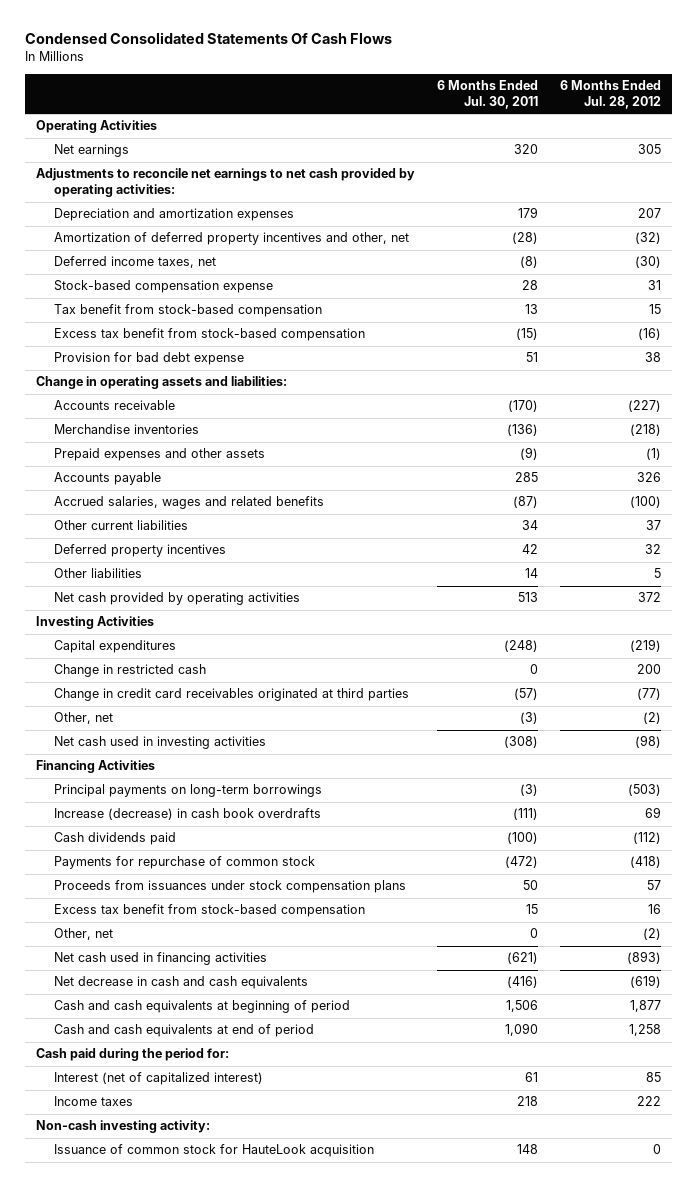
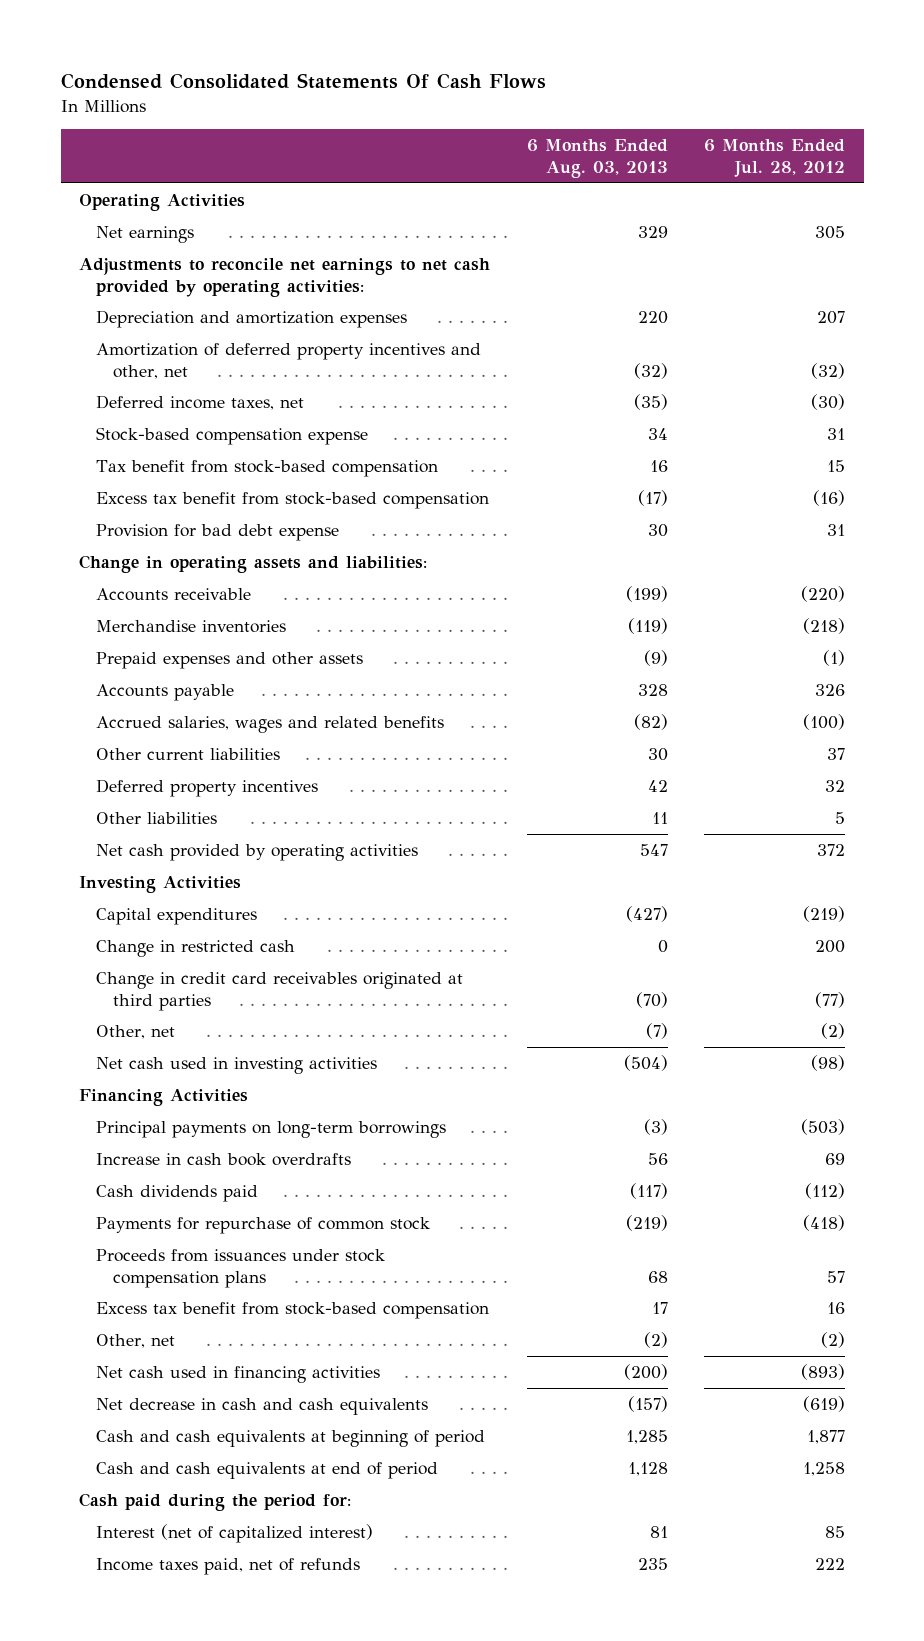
- | 6 Months Ended Jul. 30, 2011 | 6 Months Ended Jul. 28, 2012
+ | 6 Months Ended Aug. 03, 2013 | 6 Months Ended Jul. 28, 2012
- Provision for bad debt expense | 51 | 38
+ Provision for bad debt expense | 30 | 31
- Accounts receivable | (170) | (227)
+ Accounts receivable | (199) | (220)
- Increase (decrease) in cash book overdrafts | (111) | 69
+ Increase in cash book overdrafts | 56 | 69
- Income taxes | 218 | 222
- Non-cash investing activity:
- Issuance of common stock for HauteLook acquisition | 148 | 0
+ Income taxes paid, net of refunds | 235 | 222

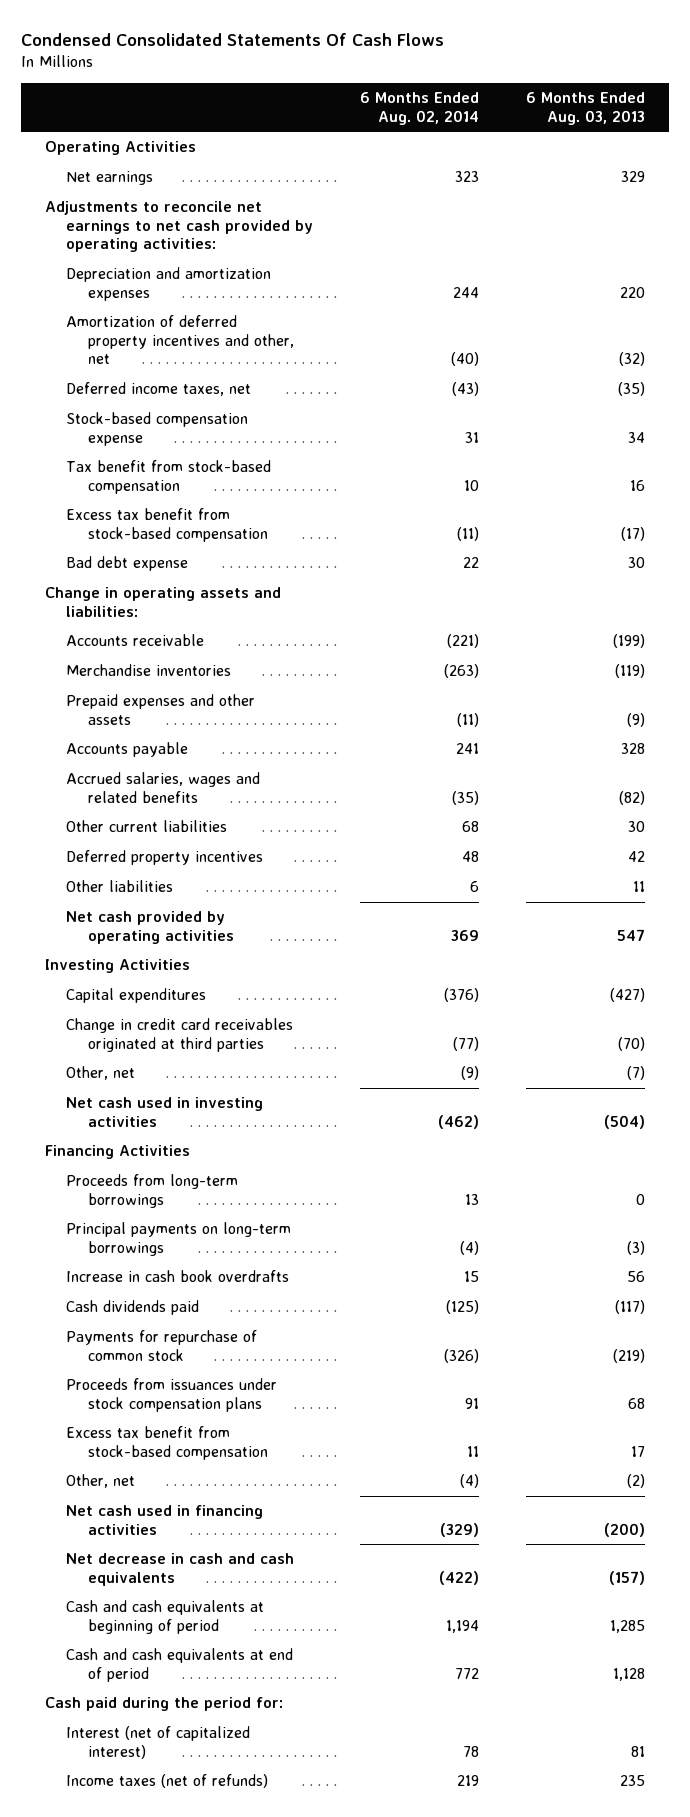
- | 6 Months Ended Aug. 03, 2013 | 6 Months Ended Jul. 28, 2012
+ | 6 Months Ended Aug. 02, 2014 | 6 Months Ended Aug. 03, 2013
- Provision for bad debt expense | 30 | 31
+ Bad debt expense | 22 | 30
- Change in restricted cash | 0 | 200
+ Proceeds from long-term borrowings | 13 | 0
- Income taxes paid, net of refunds | 235 | 222
+ Income taxes (net of refunds) | 219 | 235

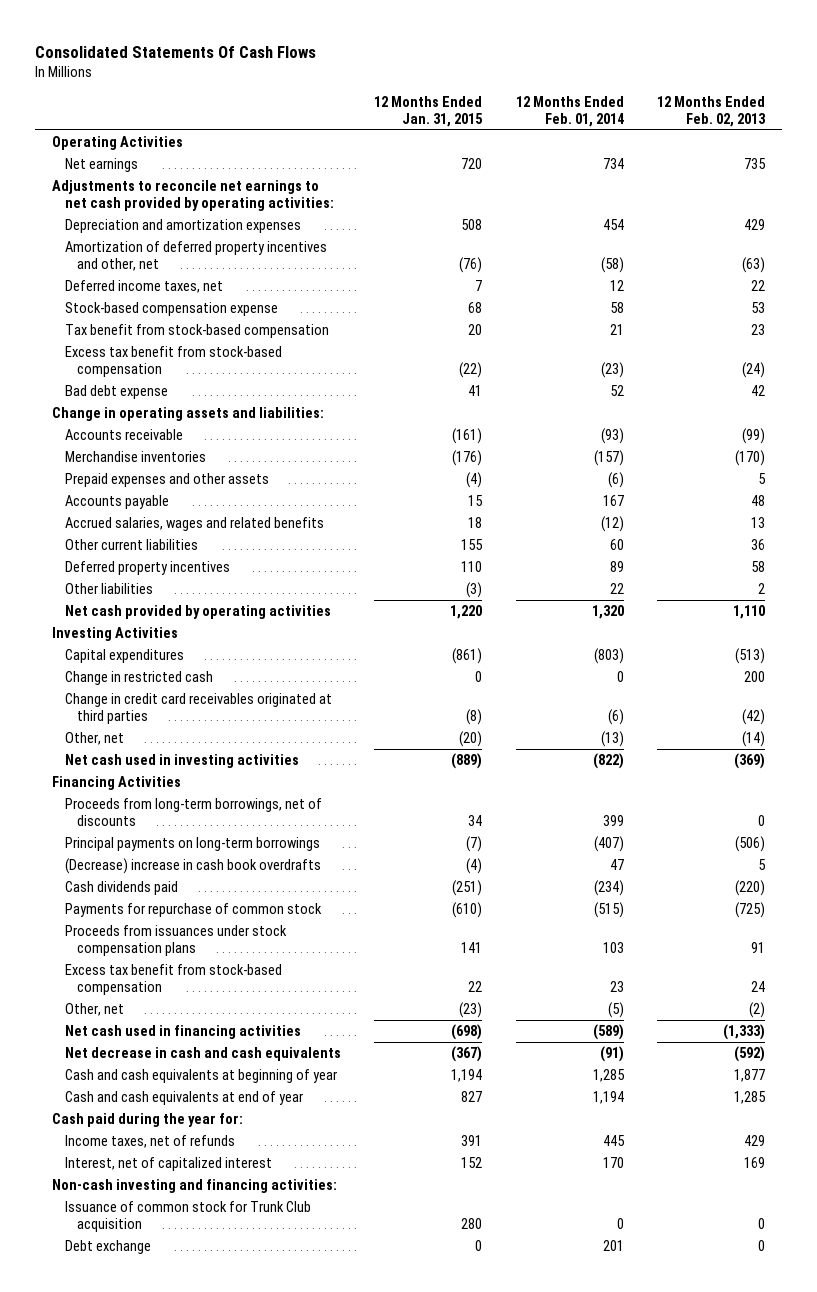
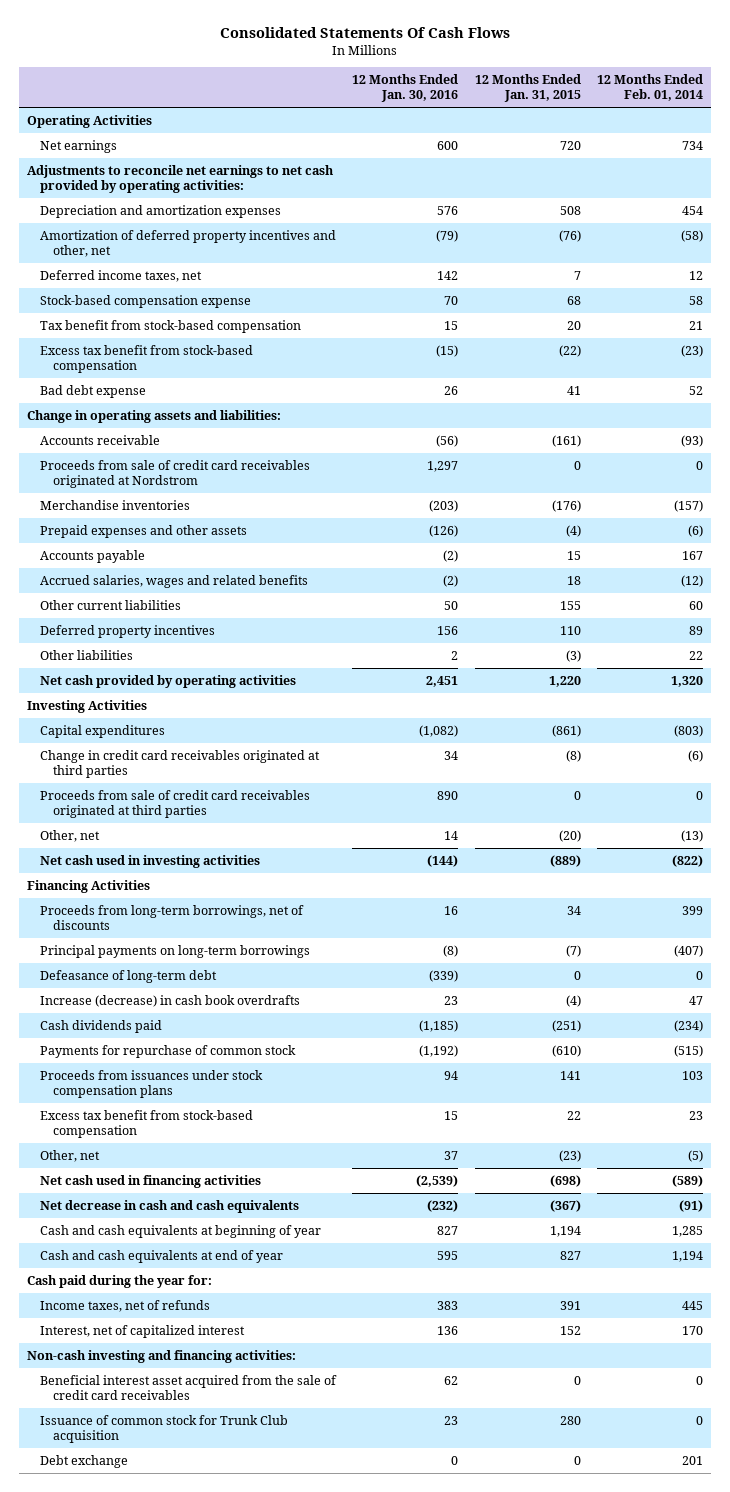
- | 12 Months Ended Jan. 31, 2015 | 12 Months Ended Feb. 01, 2014 | 12 Months Ended Feb. 02, 2013
+ | 12 Months Ended Jan. 30, 2016 | 12 Months Ended Jan. 31, 2015 | 12 Months Ended Feb. 01, 2014
+ Proceeds from sale of credit card receivables originated at Nordstrom | 1,297 | 0 | 0
- Change in restricted cash | 0 | 0 | 200
+ Proceeds from sale of credit card receivables originated at third parties | 890 | 0 | 0
- (Decrease) increase in cash book overdrafts | (4) | 47 | 5
+ Defeasance of long-term debt | (339) | 0 | 0
+ Increase (decrease) in cash book overdrafts | 23 | (4) | 47
+ Beneficial interest asset acquired from the sale of credit card receivables | 62 | 0 | 0

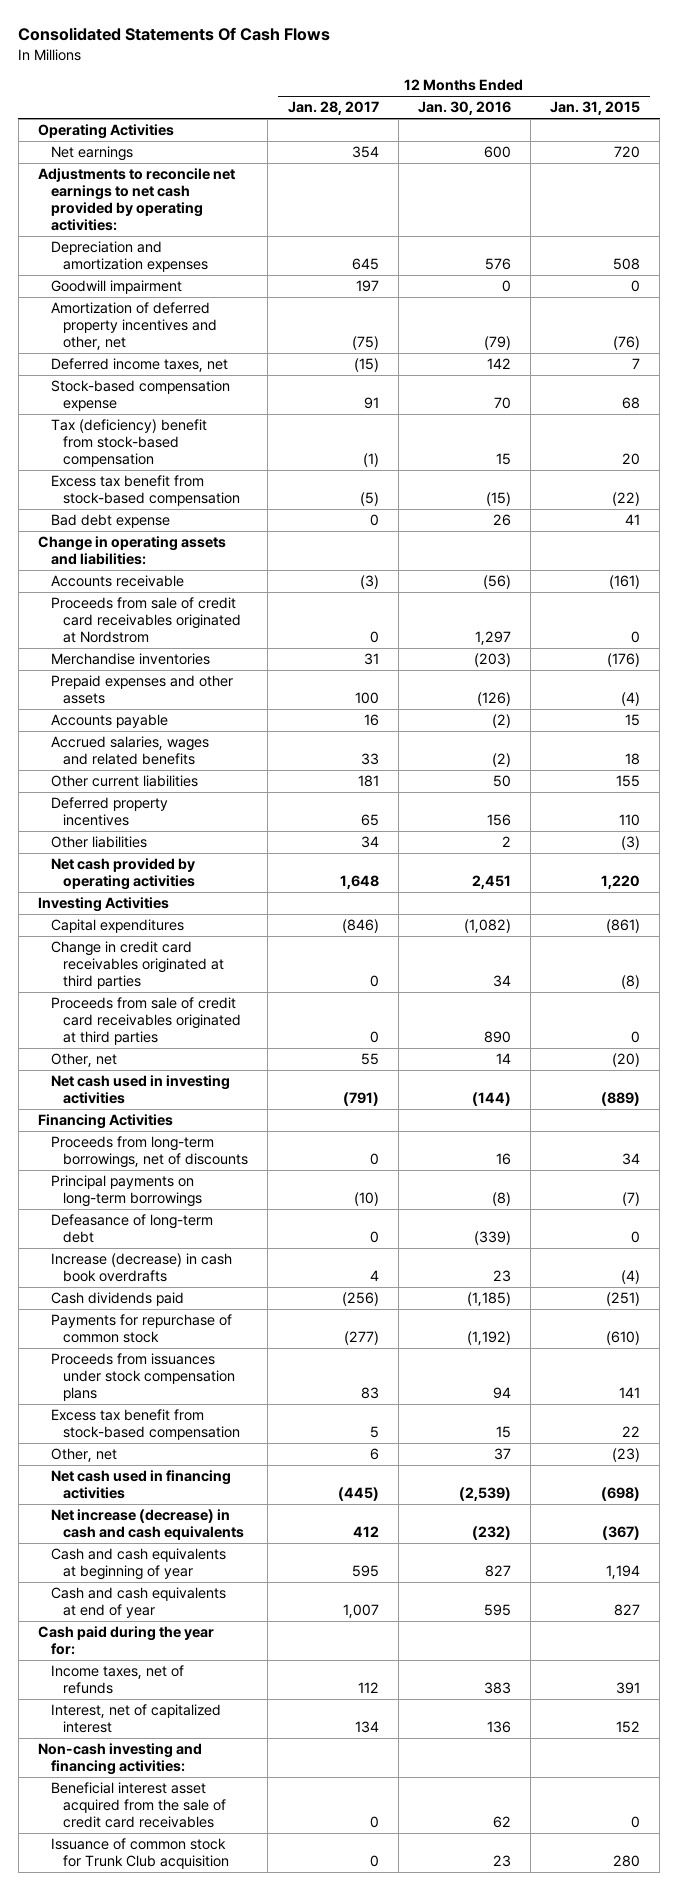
- | 12 Months Ended Jan. 30, 2016 | 12 Months Ended Jan. 31, 2015 | 12 Months Ended Feb. 01, 2014
+ | 12 Months Ended Jan. 28, 2017 | 12 Months Ended Jan. 30, 2016 | 12 Months Ended Jan. 31, 2015
+ Goodwill impairment | 197 | 0 | 0
- Tax benefit from stock-based compensation | 15 | 20 | 21
+ Tax (deficiency) benefit from stock-based compensation | (1) | 15 | 20
- Net decrease in cash and cash equivalents | (232) | (367) | (91)
+ Net increase (decrease) in cash and cash equivalents | 412 | (232) | (367)
- Debt exchange | 0 | 0 | 201

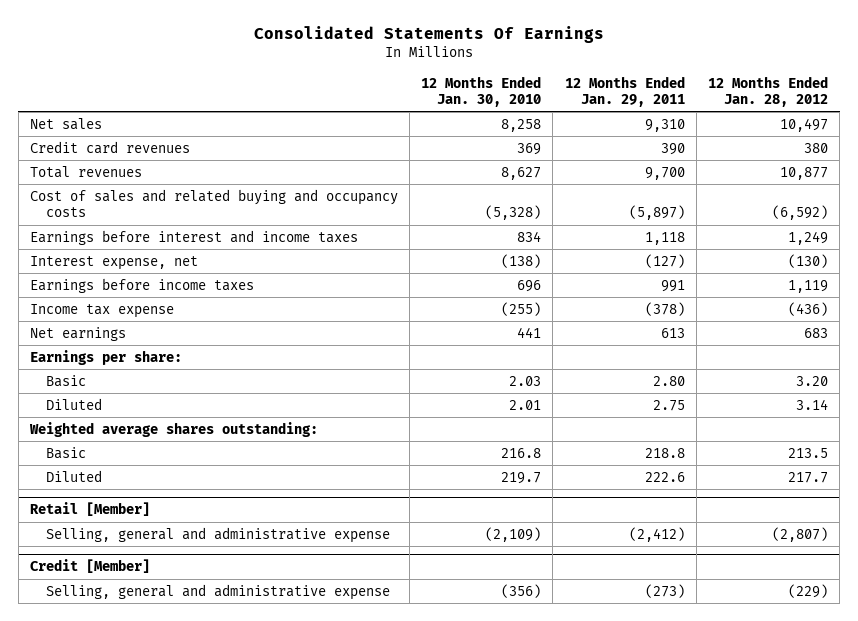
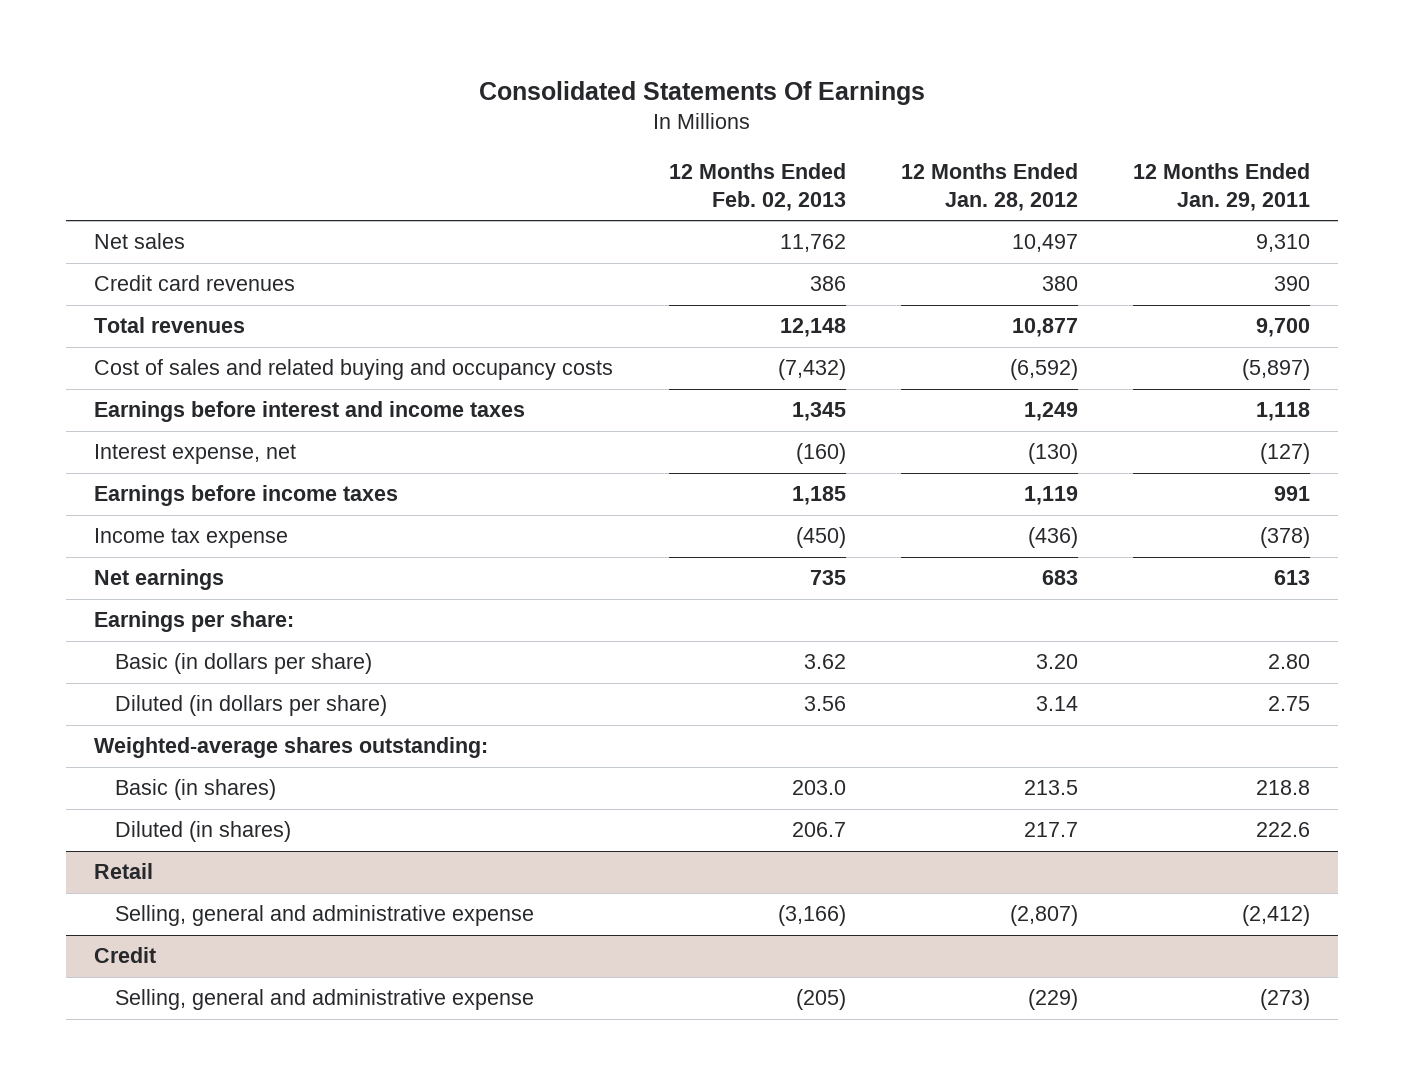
- | 12 Months Ended Jan. 30, 2010 | 12 Months Ended Jan. 29, 2011 | 12 Months Ended Jan. 28, 2012
+ | 12 Months Ended Feb. 02, 2013 | 12 Months Ended Jan. 28, 2012 | 12 Months Ended Jan. 29, 2011
- Basic | 2.03 | 2.80 | 3.20
- Diluted | 2.01 | 2.75 | 3.14
- Weighted average shares outstanding:
- Basic | 216.8 | 218.8 | 213.5
- Diluted | 219.7 | 222.6 | 217.7
- Retail [Member]
+ Basic (in dollars per share) | 3.62 | 3.20 | 2.80
+ Diluted (in dollars per share) | 3.56 | 3.14 | 2.75
+ Weighted-average shares outstanding:
+ Basic (in shares) | 203.0 | 213.5 | 218.8
+ Diluted (in shares) | 206.7 | 217.7 | 222.6
+ Retail
- Credit [Member]
+ Credit

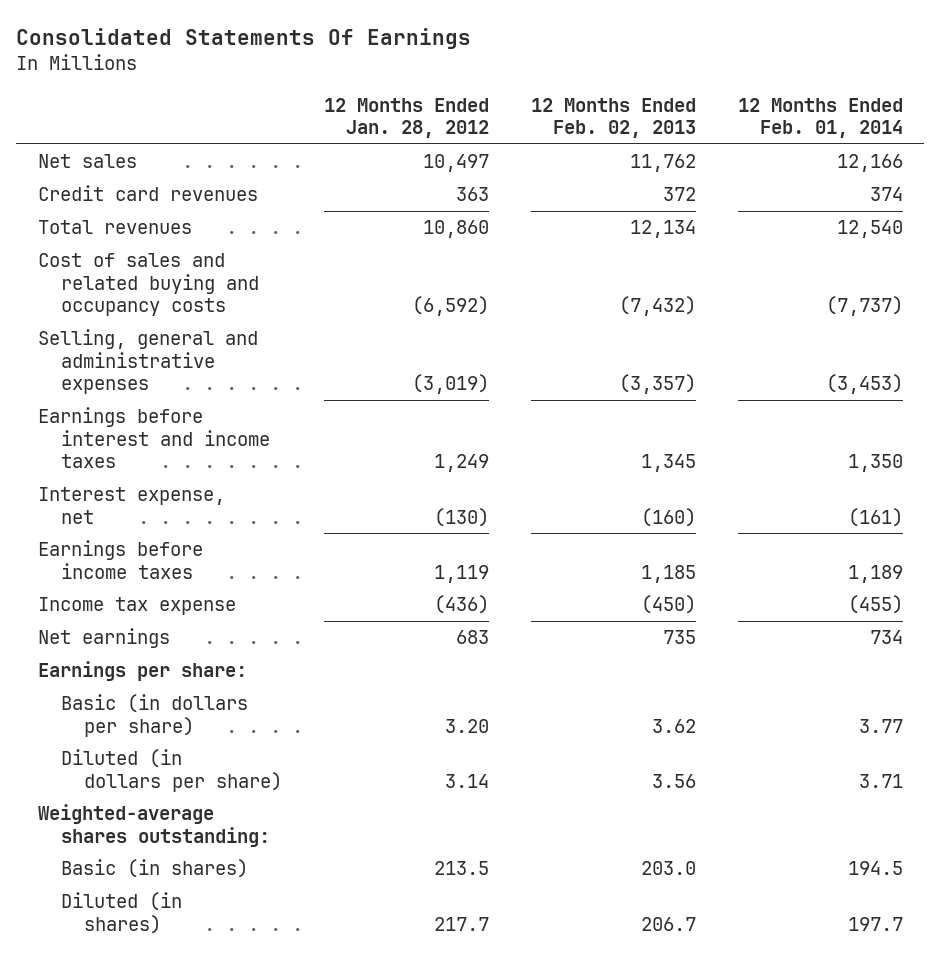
- | 12 Months Ended Feb. 02, 2013 | 12 Months Ended Jan. 28, 2012 | 12 Months Ended Jan. 29, 2011
+ | 12 Months Ended Jan. 28, 2012 | 12 Months Ended Feb. 02, 2013 | 12 Months Ended Feb. 01, 2014
- Credit card revenues | 386 | 380 | 390
- Total revenues | 12,148 | 10,877 | 9,700
+ Credit card revenues | 363 | 372 | 374
+ Total revenues | 10,860 | 12,134 | 12,540
+ Selling, general and administrative expenses | (3,019) | (3,357) | (3,453)
- Retail
- Selling, general and administrative expense | (3,166) | (2,807) | (2,412)
- Credit
- Selling, general and administrative expense | (205) | (229) | (273)

